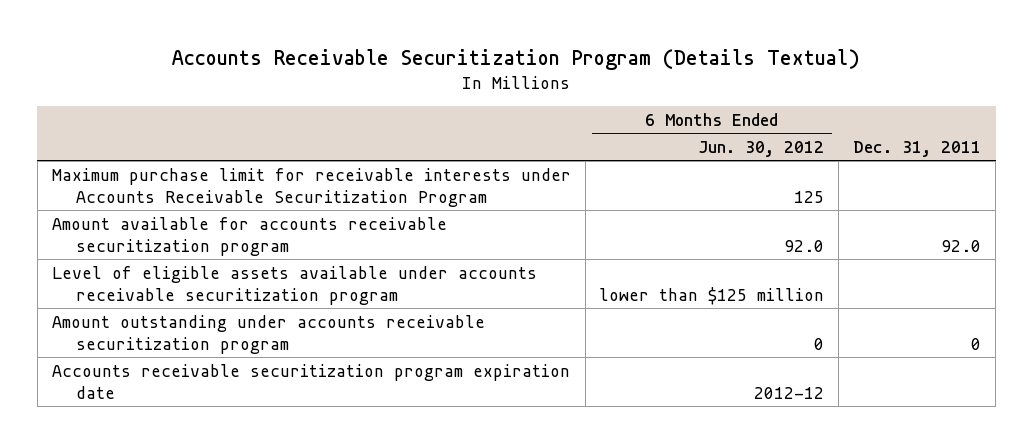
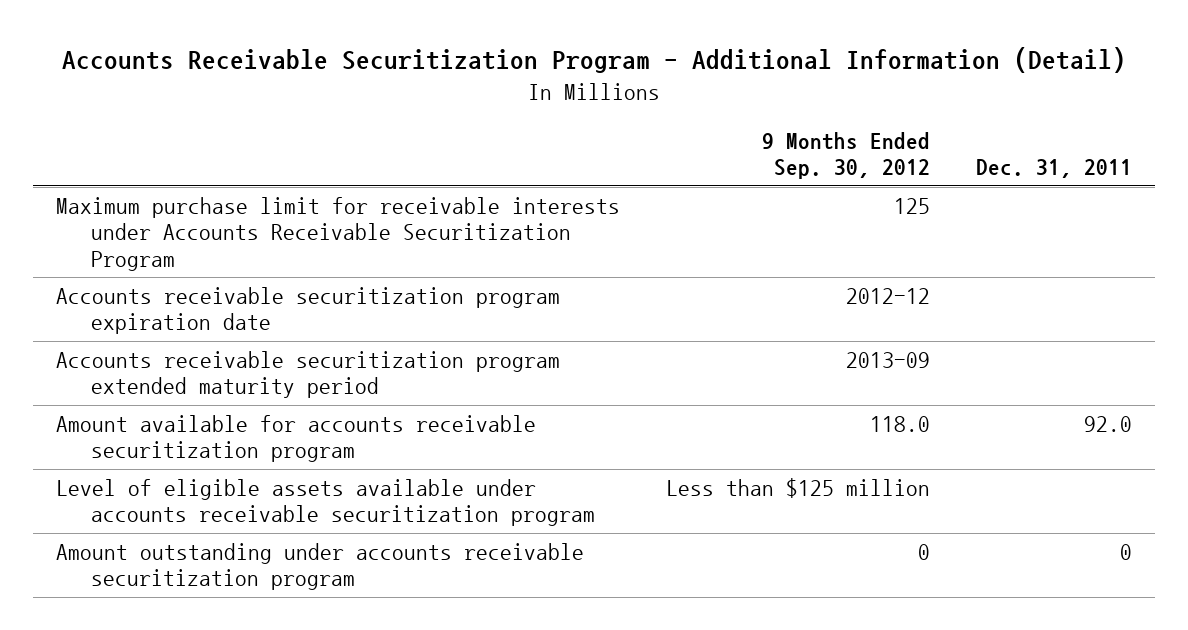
- Accounts Receivable Securitization Program (Details Textual)
+ Accounts Receivable Securitization Program - Additional Information (Detail)
- | 6 Months Ended Jun. 30, 2012 | Dec. 31, 2011
+ | 9 Months Ended Sep. 30, 2012 | Dec. 31, 2011
moved up: Accounts receivable securitization program expiration date | 2012-12 |
+ Accounts receivable securitization program extended maturity period | 2013-09 |

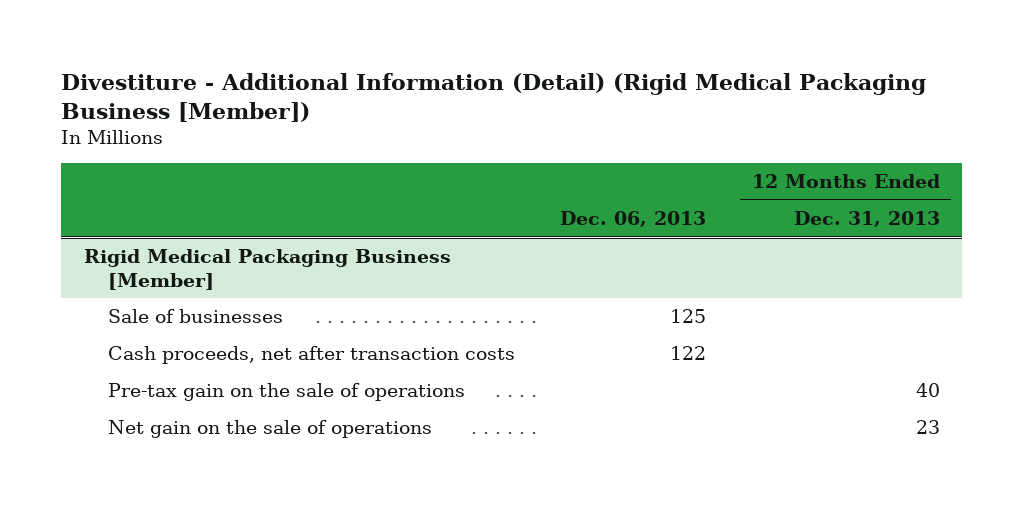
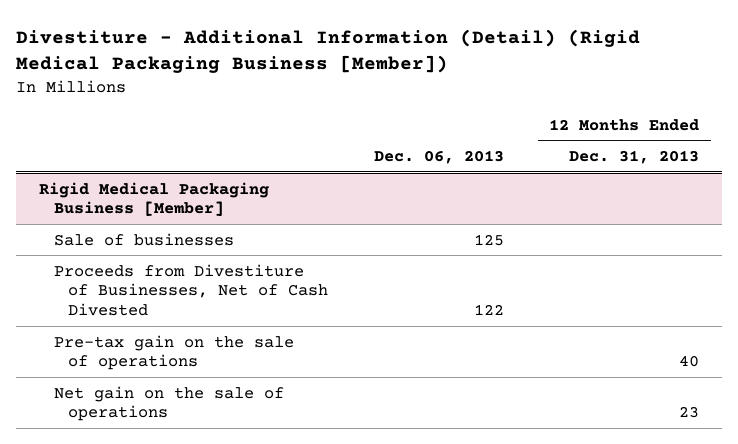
@ Rigid Medical Packaging Business [Member]
- Cash proceeds, net after transaction costs | 122 |
+ Proceeds from Divestiture of Businesses, Net of Cash Divested | 122 |

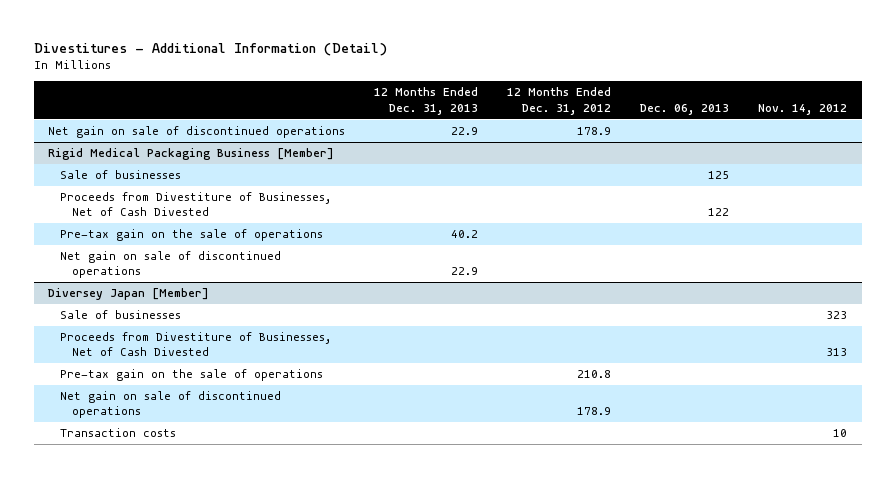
- Divestiture - Additional Information (Detail) (Rigid Medical Packaging Business [Member])
+ Divestitures - Additional Information (Detail)
- | Dec. 06, 2013 | 12 Months Ended Dec. 31, 2013
+ | 12 Months Ended Dec. 31, 2013 | 12 Months Ended Dec. 31, 2012 | Dec. 06, 2013 | Nov. 14, 2012
+ Net gain on sale of discontinued operations | 22.9 | 178.9 | |
@ Rigid Medical Packaging Business [Member]
- Pre-tax gain on the sale of operations | | 40
- Net gain on the sale of operations | | 23
+ Pre-tax gain on the sale of operations | 40.2 | | |
+ Net gain on sale of discontinued operations | 22.9 | | |
+ Diversey Japan [Member]
+ Sale of businesses | | | | 323
+ Proceeds from Divestiture of Businesses, Net of Cash Divested | | | | 313
+ Pre-tax gain on the sale of operations | | 210.8 | |
+ Net gain on sale of discontinued operations | | 178.9 | |
+ Transaction costs | | | | 10

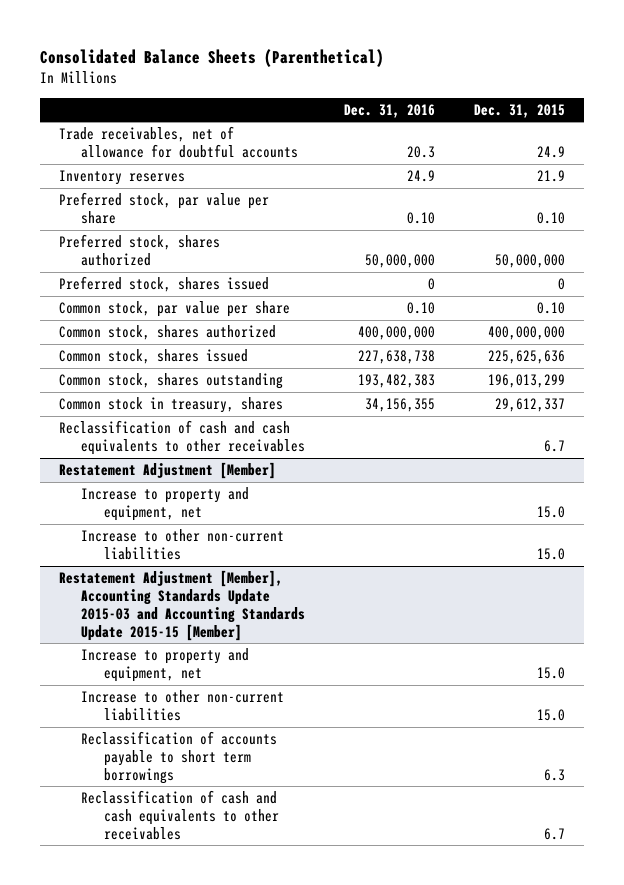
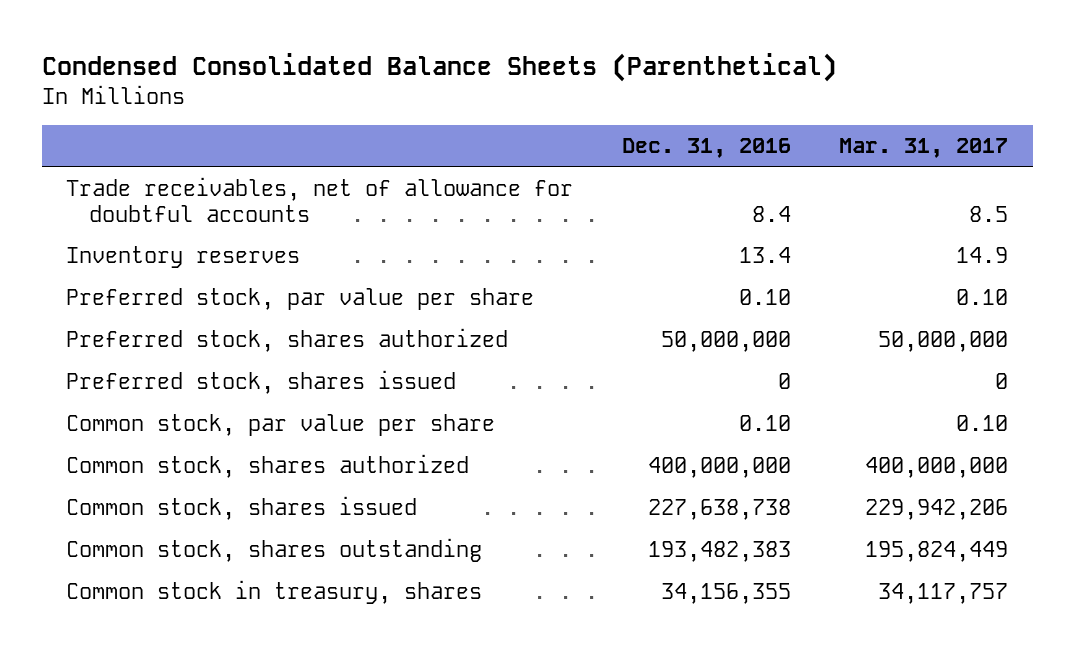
- Consolidated Balance Sheets (Parenthetical)
+ Condensed Consolidated Balance Sheets (Parenthetical)
- | Dec. 31, 2016 | Dec. 31, 2015
+ | Dec. 31, 2016 | Mar. 31, 2017
- Trade receivables, net of allowance for doubtful accounts | 20.3 | 24.9
- Inventory reserves | 24.9 | 21.9
+ Trade receivables, net of allowance for doubtful accounts | 8.4 | 8.5
+ Inventory reserves | 13.4 | 14.9
- Reclassification of cash and cash equivalents to other receivables | | 6.7
- Restatement Adjustment [Member]
- Increase to property and equipment, net | | 15.0
- Increase to other non-current liabilities | | 15.0
- Restatement Adjustment [Member], Accounting Standards Update 2015-03 and Accounting Standards Update 2015-15 [Member]
- Increase to property and equipment, net | | 15.0
- Increase to other non-current liabilities | | 15.0
- Reclassification of accounts payable to short term borrowings | | 6.3
- Reclassification of cash and cash equivalents to other receivables | | 6.7

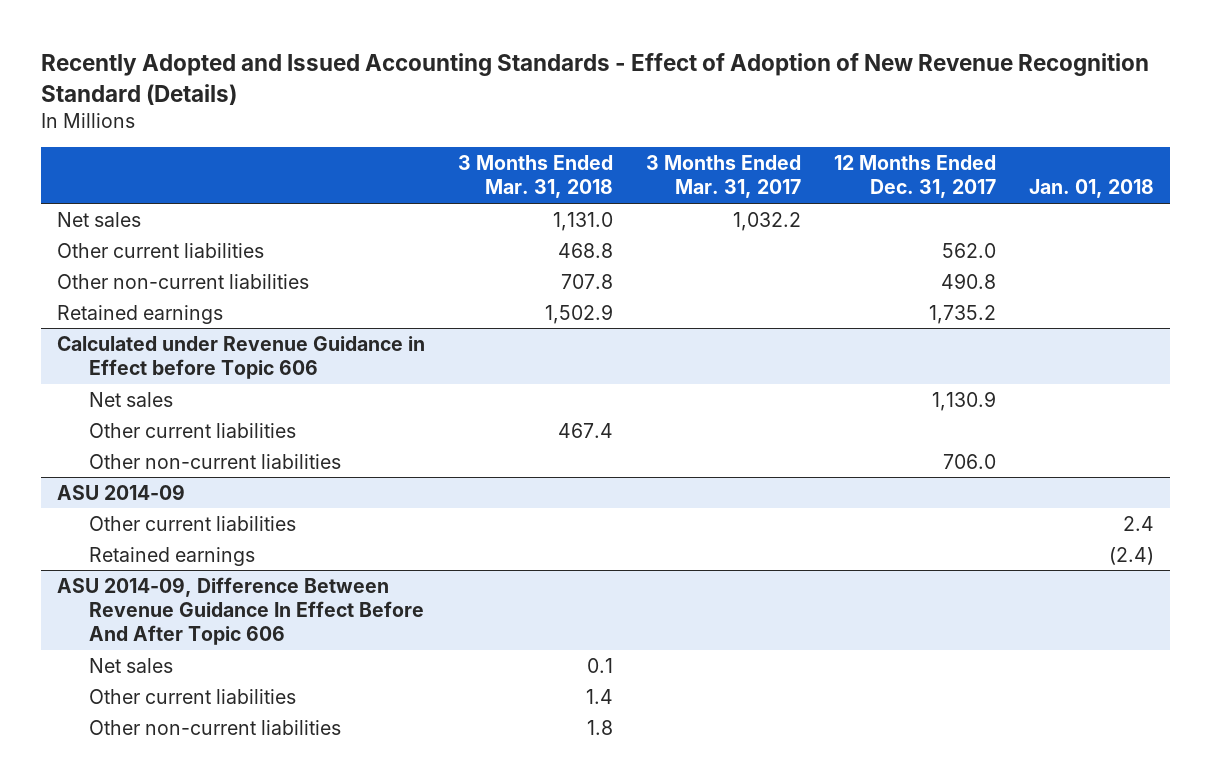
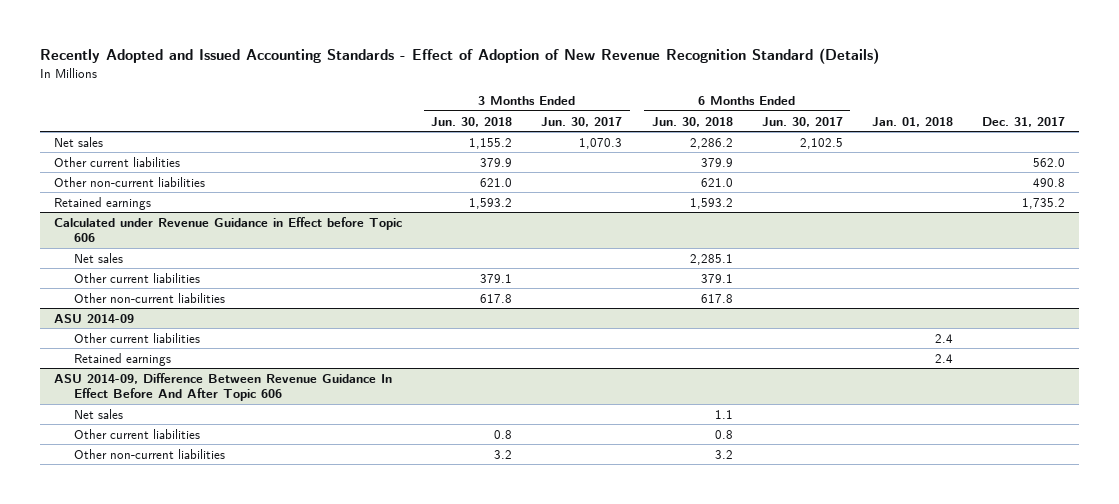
- | 3 Months Ended Mar. 31, 2018 | 3 Months Ended Mar. 31, 2017 | 12 Months Ended Dec. 31, 2017 | Jan. 01, 2018
+ | 3 Months Ended Jun. 30, 2018 | 3 Months Ended Jun. 30, 2017 | 6 Months Ended Jun. 30, 2018 | 6 Months Ended Jun. 30, 2017 | Jan. 01, 2018 | Dec. 31, 2017
@ ASU 2014-09
- Retained earnings | | | | (2.4)
+ Retained earnings | | | | | 2.4 |

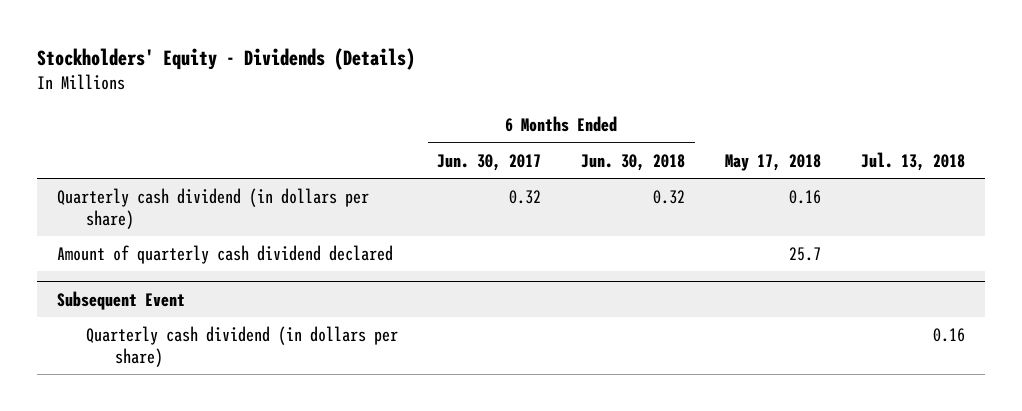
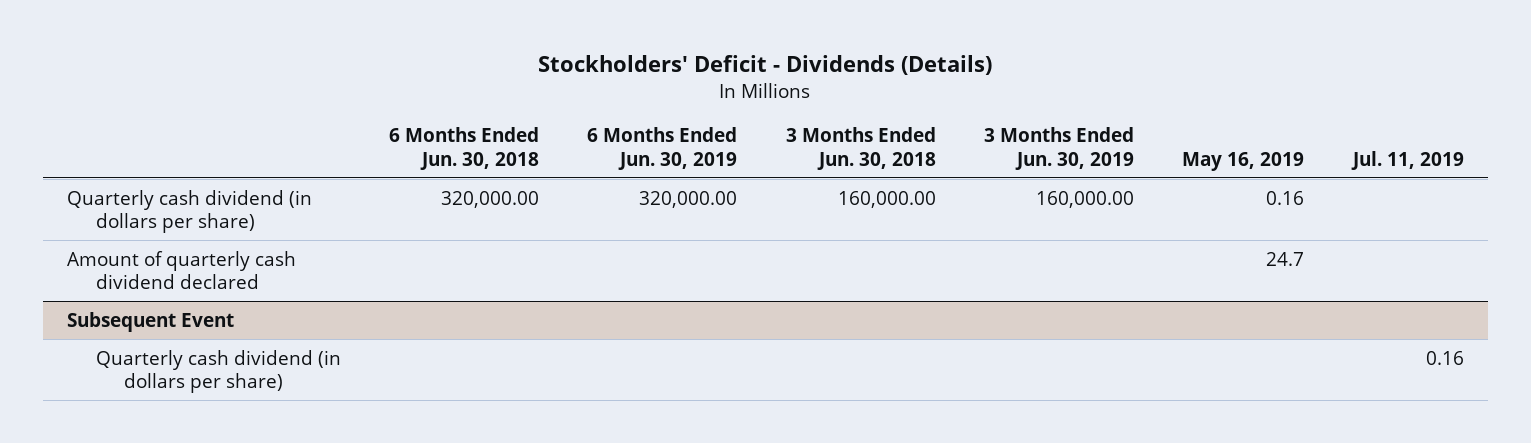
- Stockholders' Equity - Dividends (Details)
+ Stockholders' Deficit - Dividends (Details)
- | 6 Months Ended Jun. 30, 2017 | 6 Months Ended Jun. 30, 2018 | May 17, 2018 | Jul. 13, 2018
+ | 6 Months Ended Jun. 30, 2018 | 6 Months Ended Jun. 30, 2019 | 3 Months Ended Jun. 30, 2018 | 3 Months Ended Jun. 30, 2019 | May 16, 2019 | Jul. 11, 2019
- Quarterly cash dividend (in dollars per share) | 0.32 | 0.32 | 0.16 |
+ Quarterly cash dividend (in dollars per share) | 320,000.00 | 320,000.00 | 160,000.00 | 160,000.00 | 0.16 |

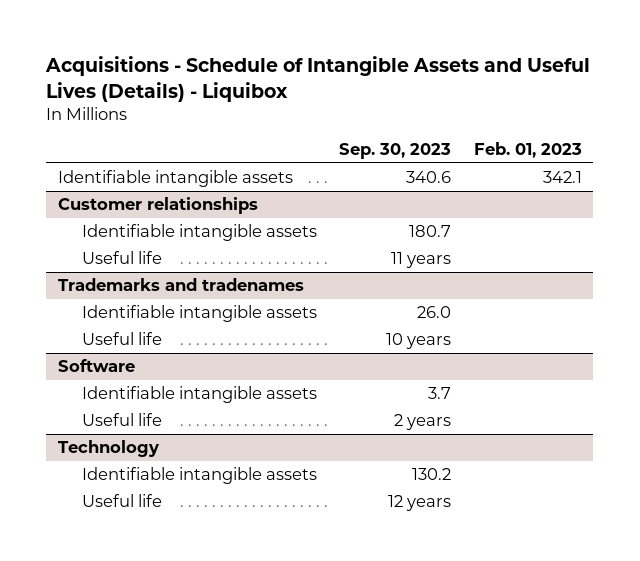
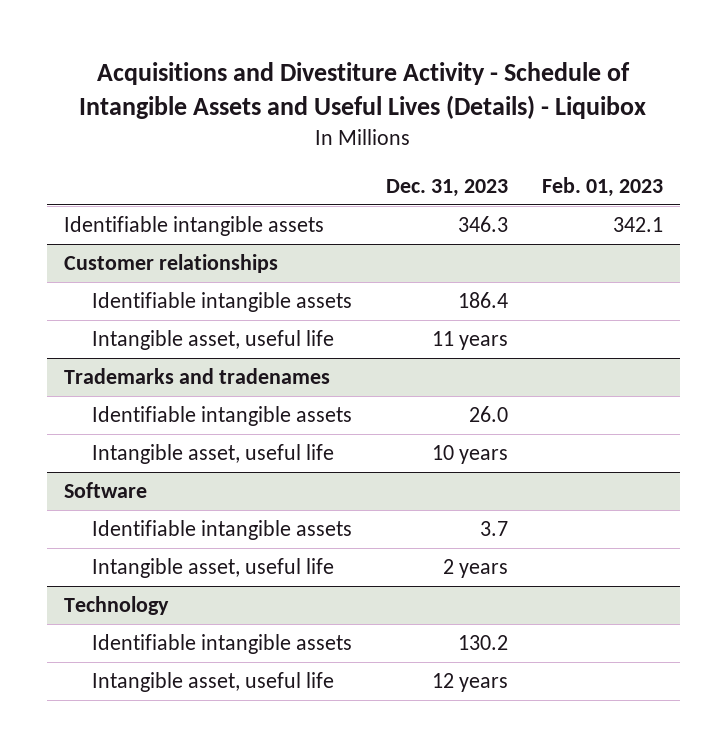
- Acquisitions - Schedule of Intangible Assets and Useful Lives (Details) - Liquibox
+ Acquisitions and Divestiture Activity - Schedule of Intangible Assets and Useful Lives (Details) - Liquibox
- | Sep. 30, 2023 | Feb. 01, 2023
+ | Dec. 31, 2023 | Feb. 01, 2023
@ Customer relationships
- Useful life | 11 years |
+ Intangible asset, useful life | 11 years |
@ Trademarks and tradenames
- Useful life | 10 years |
+ Intangible asset, useful life | 10 years |
@ Software
- Useful life | 2 years |
+ Intangible asset, useful life | 2 years |
@ Technology
- Useful life | 12 years |
+ Intangible asset, useful life | 12 years |

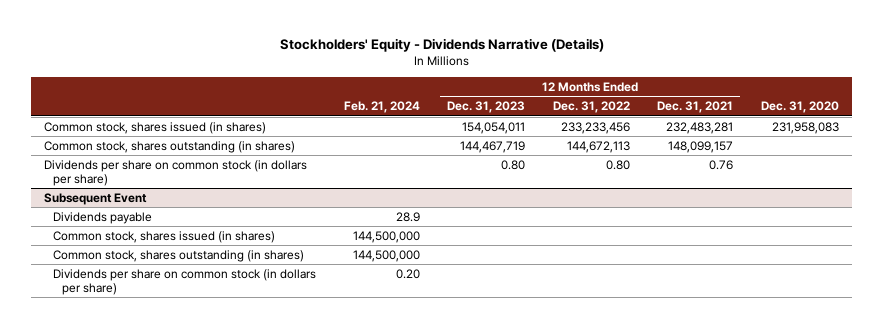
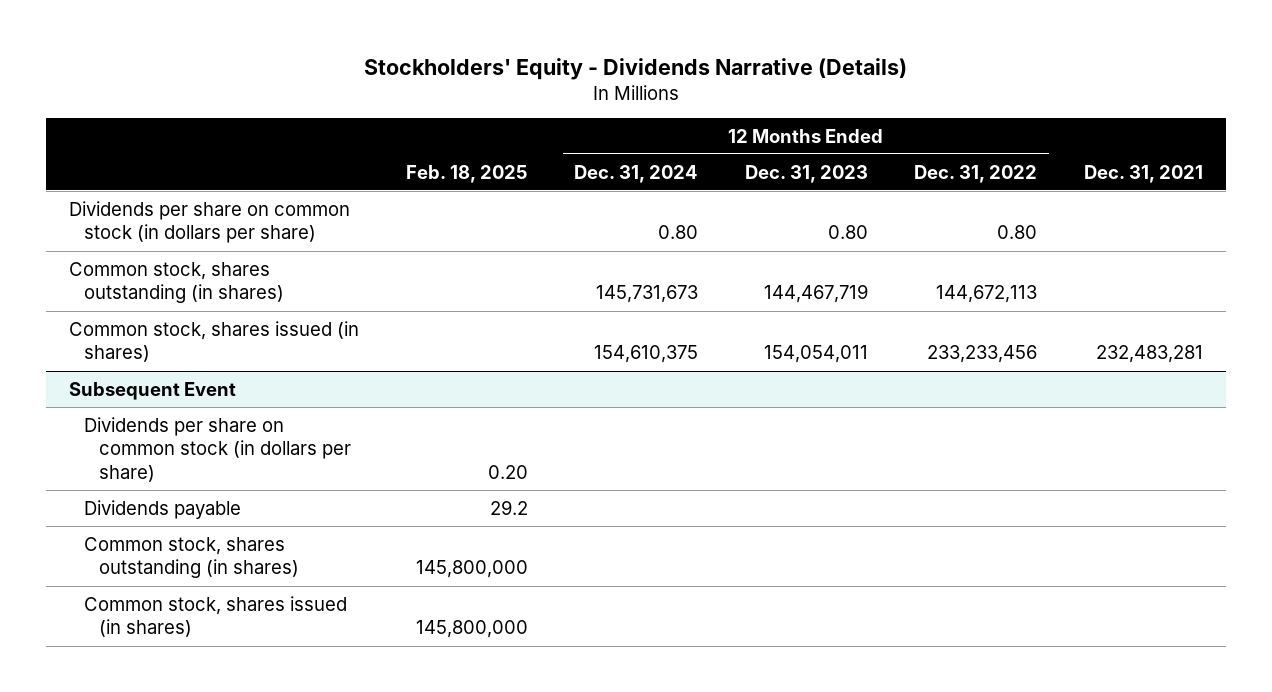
- | Feb. 21, 2024 | 12 Months Ended Dec. 31, 2023 | 12 Months Ended Dec. 31, 2022 | 12 Months Ended Dec. 31, 2021 | Dec. 31, 2020
+ | Feb. 18, 2025 | 12 Months Ended Dec. 31, 2024 | 12 Months Ended Dec. 31, 2023 | 12 Months Ended Dec. 31, 2022 | Dec. 31, 2021
moved down: Common stock, shares outstanding (in shares) | | 145,731,673 | 144,467,719 | 144,672,113 |
moved down: Common stock, shares issued (in shares) | | 154,610,375 | 154,054,011 | 233,233,456 | 232,483,281
@ Subsequent Event
moved up: Dividends per share on common stock (in dollars per share) | 0.20 | | | |
moved down: Common stock, shares issued (in shares) | 145,800,000 | | | |

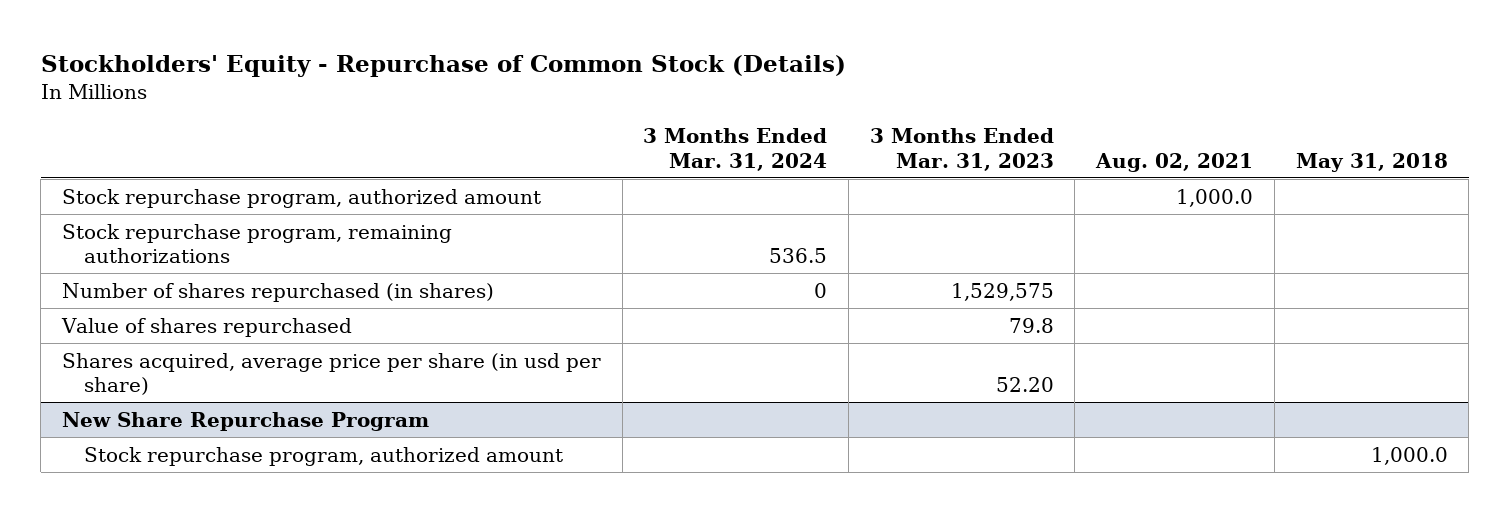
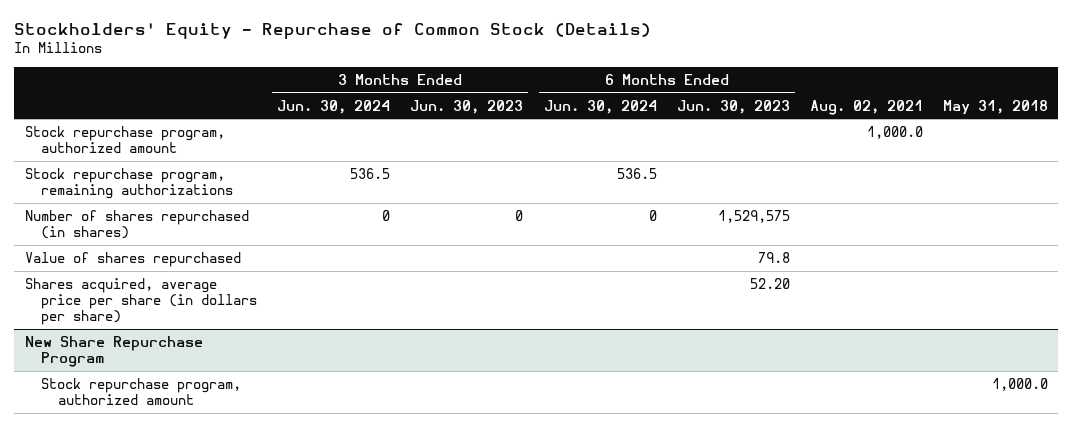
- | 3 Months Ended Mar. 31, 2024 | 3 Months Ended Mar. 31, 2023 | Aug. 02, 2021 | May 31, 2018
+ | 3 Months Ended Jun. 30, 2024 | 3 Months Ended Jun. 30, 2023 | 6 Months Ended Jun. 30, 2024 | 6 Months Ended Jun. 30, 2023 | Aug. 02, 2021 | May 31, 2018
- Shares acquired, average price per share (in usd per share) | | 52.20 | |
+ Shares acquired, average price per share (in dollars per share) | | | | 52.20 | |

